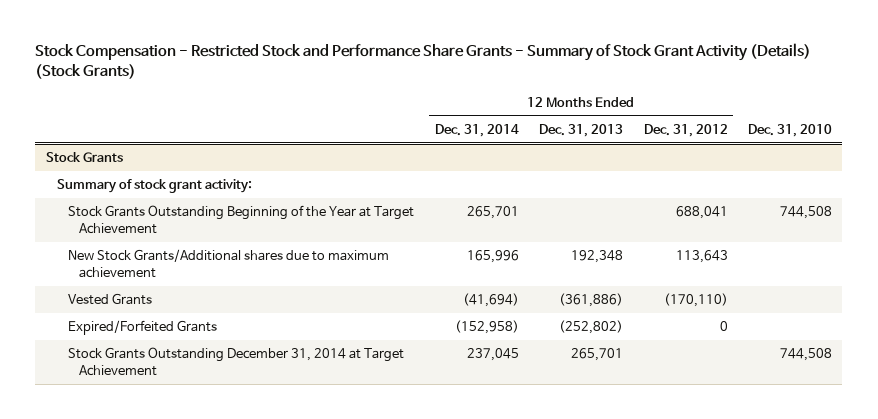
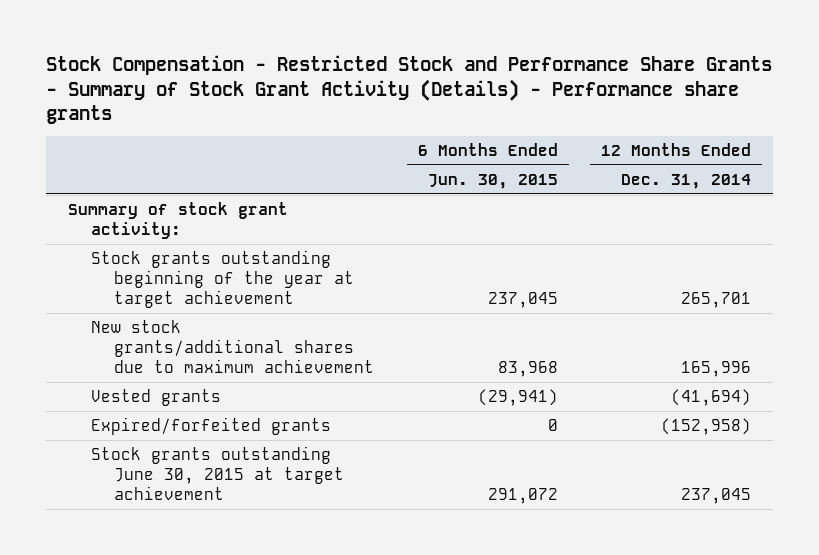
- Stock Compensation - Restricted Stock and Performance Share Grants - Summary of Stock Grant Activity (Details) (Stock Grants)
+ Stock Compensation - Restricted Stock and Performance Share Grants - Summary of Stock Grant Activity (Details) - Performance share grants
- | 12 Months Ended Dec. 31, 2014 | 12 Months Ended Dec. 31, 2013 | 12 Months Ended Dec. 31, 2012 | Dec. 31, 2010
+ | 6 Months Ended Jun. 30, 2015 | 12 Months Ended Dec. 31, 2014
- Stock Grants
- Stock Grants Outstanding Beginning of the Year at Target Achievement | 265,701 | | 688,041 | 744,508
- New Stock Grants/Additional shares due to maximum achievement | 165,996 | 192,348 | 113,643 |
- Vested Grants | (41,694) | (361,886) | (170,110) |
- Expired/Forfeited Grants | (152,958) | (252,802) | 0 |
- Stock Grants Outstanding December 31, 2014 at Target Achievement | 237,045 | 265,701 | | 744,508
+ Stock grants outstanding beginning of the year at target achievement | 237,045 | 265,701
+ New stock grants/additional shares due to maximum achievement | 83,968 | 165,996
+ Vested grants | (29,941) | (41,694)
+ Expired/forfeited grants | 0 | (152,958)
+ Stock grants outstanding June 30, 2015 at target achievement | 291,072 | 237,045

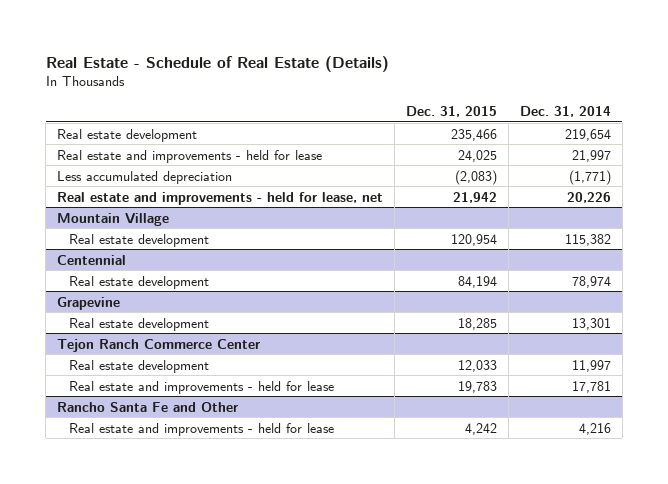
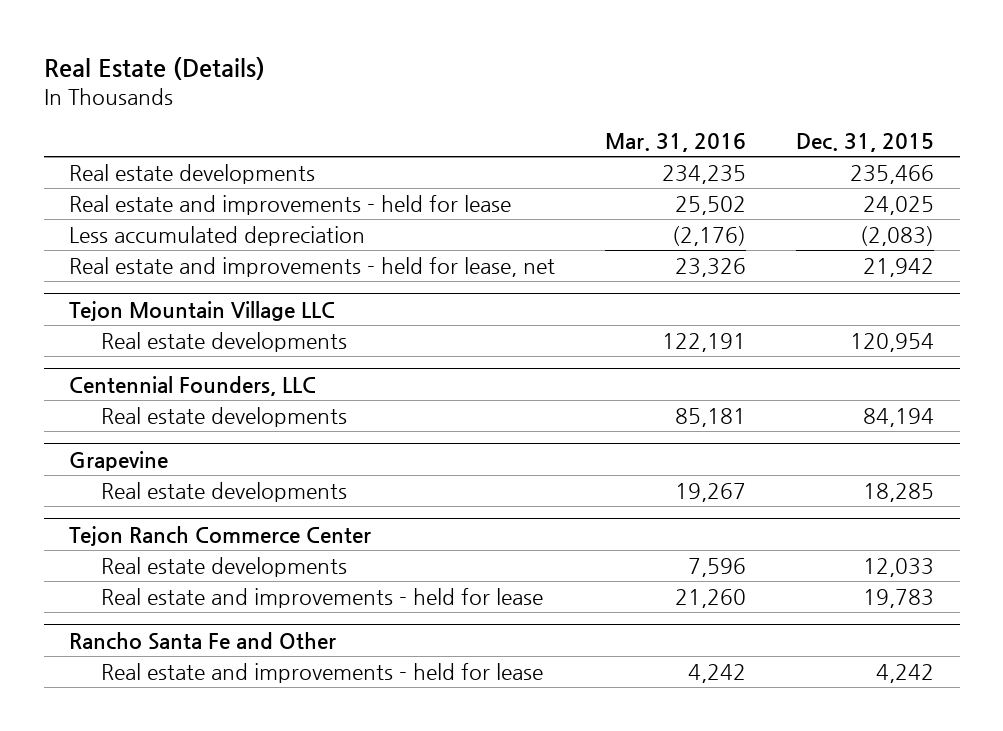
- Real Estate - Schedule of Real Estate (Details)
+ Real Estate (Details)
- | Dec. 31, 2015 | Dec. 31, 2014
+ | Mar. 31, 2016 | Dec. 31, 2015
- Real estate development | 235,466 | 219,654
+ Real estate developments | 234,235 | 235,466
- Mountain Village
- Real estate development | 120,954 | 115,382
- Centennial
- Real estate development | 84,194 | 78,974
+ Tejon Mountain Village LLC
+ Real estate developments | 122,191 | 120,954
+ Centennial Founders, LLC
+ Real estate developments | 85,181 | 84,194
@ Grapevine
- Real estate development | 18,285 | 13,301
+ Real estate developments | 19,267 | 18,285
@ Tejon Ranch Commerce Center
- Real estate development | 12,033 | 11,997
+ Real estate developments | 7,596 | 12,033

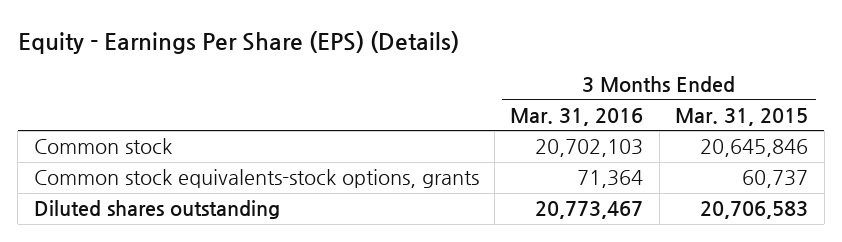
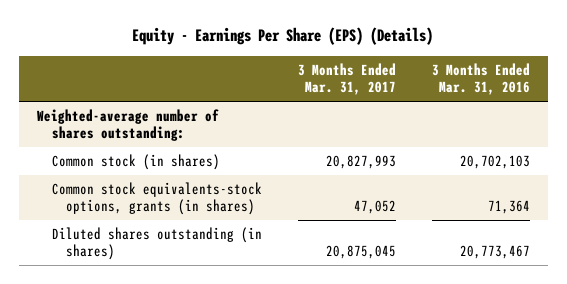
- | 3 Months Ended Mar. 31, 2016 | 3 Months Ended Mar. 31, 2015
+ | 3 Months Ended Mar. 31, 2017 | 3 Months Ended Mar. 31, 2016
- Common stock | 20,702,103 | 20,645,846
- Common stock equivalents-stock options, grants | 71,364 | 60,737
- Diluted shares outstanding | 20,773,467 | 20,706,583
+ Weighted-average number of shares outstanding:
+ Common stock (in shares) | 20,827,993 | 20,702,103
+ Common stock equivalents-stock options, grants (in shares) | 47,052 | 71,364
+ Diluted shares outstanding (in shares) | 20,875,045 | 20,773,467

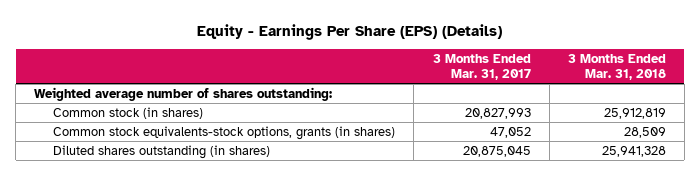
- | 3 Months Ended Mar. 31, 2017 | 3 Months Ended Mar. 31, 2016
+ | 3 Months Ended Mar. 31, 2017 | 3 Months Ended Mar. 31, 2018
- Weighted-average number of shares outstanding:
+ Weighted average number of shares outstanding:

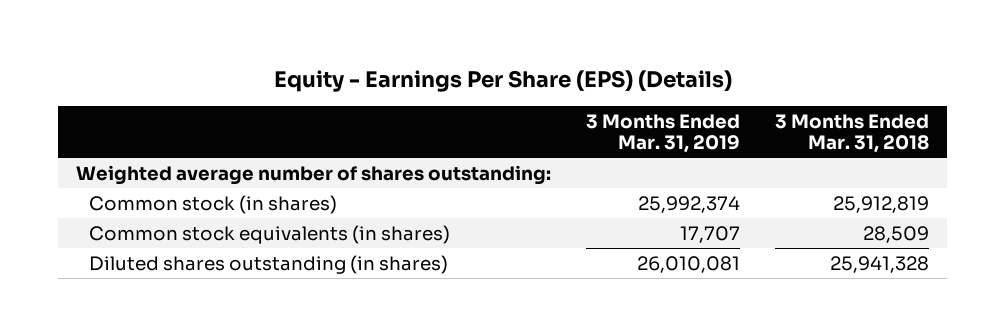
- | 3 Months Ended Mar. 31, 2017 | 3 Months Ended Mar. 31, 2018
+ | 3 Months Ended Mar. 31, 2019 | 3 Months Ended Mar. 31, 2018
- Common stock equivalents-stock options, grants (in shares) | 47,052 | 28,509
+ Common stock equivalents (in shares) | 17,707 | 28,509

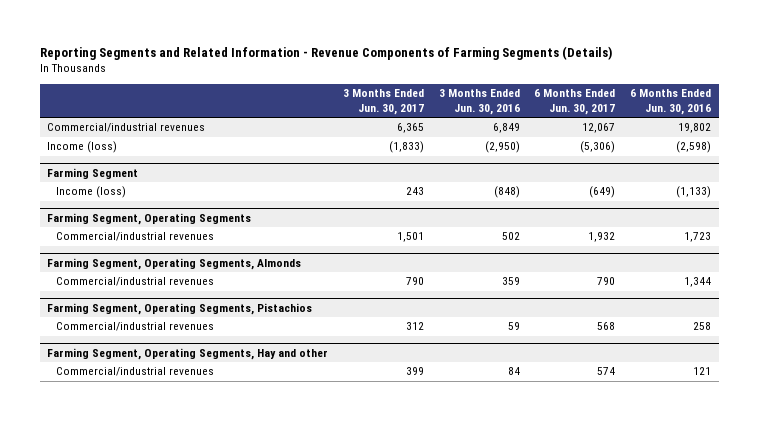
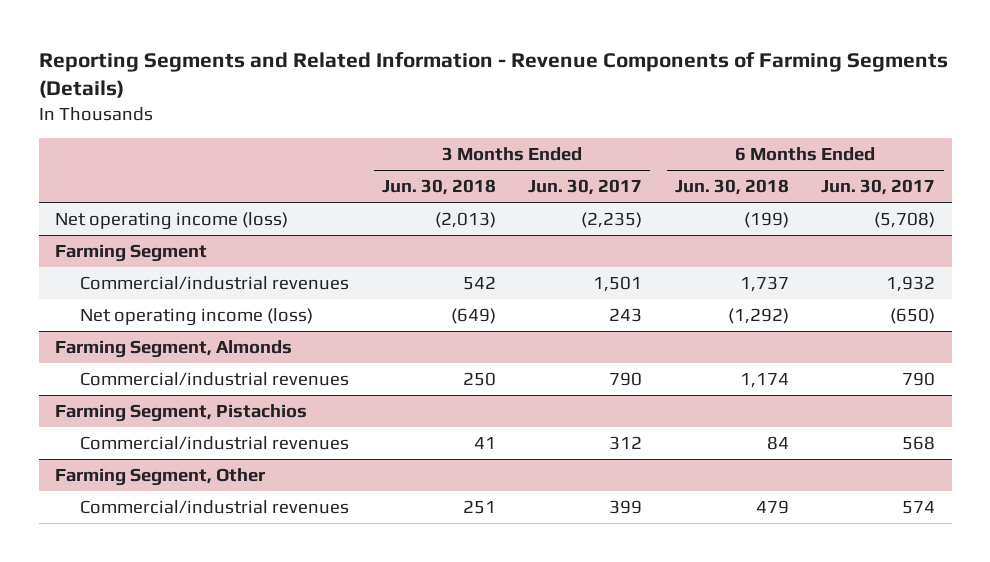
- | 3 Months Ended Jun. 30, 2017 | 3 Months Ended Jun. 30, 2016 | 6 Months Ended Jun. 30, 2017 | 6 Months Ended Jun. 30, 2016
+ | 3 Months Ended Jun. 30, 2018 | 3 Months Ended Jun. 30, 2017 | 6 Months Ended Jun. 30, 2018 | 6 Months Ended Jun. 30, 2017
- Commercial/industrial revenues | 6,365 | 6,849 | 12,067 | 19,802
- Income (loss) | (1,833) | (2,950) | (5,306) | (2,598)
+ Net operating income (loss) | (2,013) | (2,235) | (199) | (5,708)
@ Farming Segment
- Income (loss) | 243 | (848) | (649) | (1,133)
- Farming Segment, Operating Segments
- Farming Segment, Operating Segments, Almonds
@ Farming Segment
+ Net operating income (loss) | (649) | 243 | (1,292) | (650)
+ Farming Segment, Almonds
- Farming Segment, Operating Segments, Pistachios
+ Farming Segment, Pistachios
- Farming Segment, Operating Segments, Hay and other
+ Farming Segment, Other

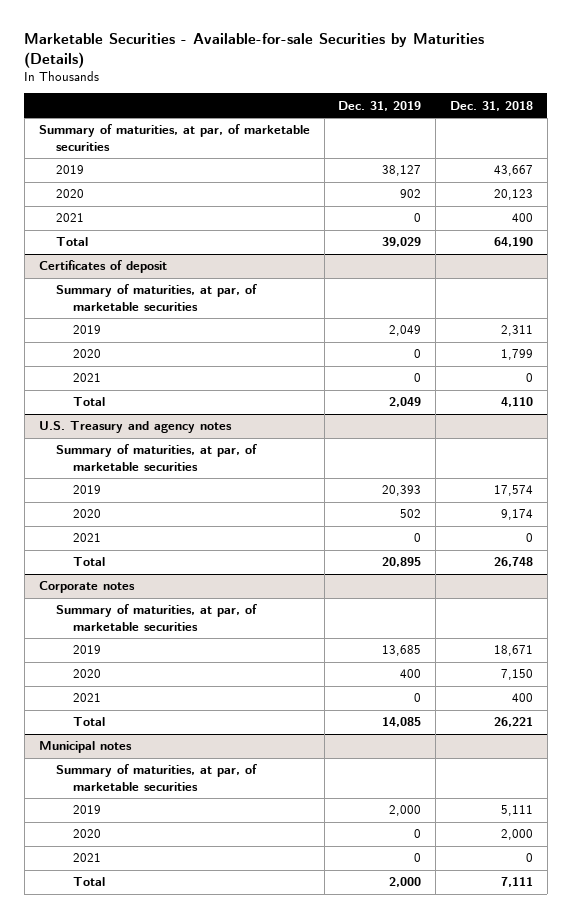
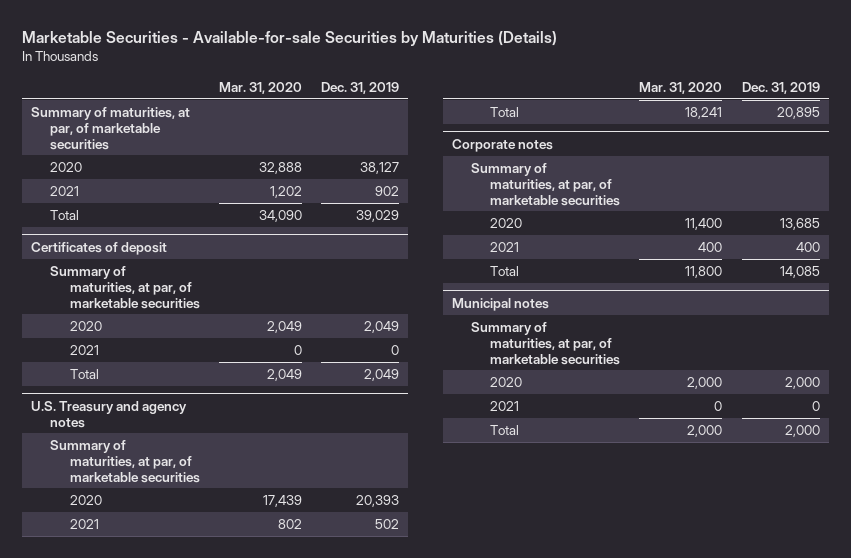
- | Dec. 31, 2019 | Dec. 31, 2018
+ | Mar. 31, 2020 | Dec. 31, 2019
- 2019 | 38,127 | 43,667
- 2020 | 902 | 20,123
- 2021 | 0 | 400
+ 2020 | 32,888 | 38,127
+ 2021 | 1,202 | 902
@ Certificates of deposit
- 2019 | 2,049 | 2,311
- 2020 | 0 | 1,799
+ 2020 | 2,049 | 2,049
@ U.S. Treasury and agency notes
- 2019 | 20,393 | 17,574
- 2020 | 502 | 9,174
- 2021 | 0 | 0
+ 2020 | 17,439 | 20,393
+ 2021 | 802 | 502
@ Corporate notes
- 2019 | 13,685 | 18,671
- 2020 | 400 | 7,150
- 2021 | 0 | 400
+ 2020 | 11,400 | 13,685
+ 2021 | 400 | 400
@ Municipal notes
- 2019 | 2,000 | 5,111
- 2020 | 0 | 2,000
+ 2020 | 2,000 | 2,000

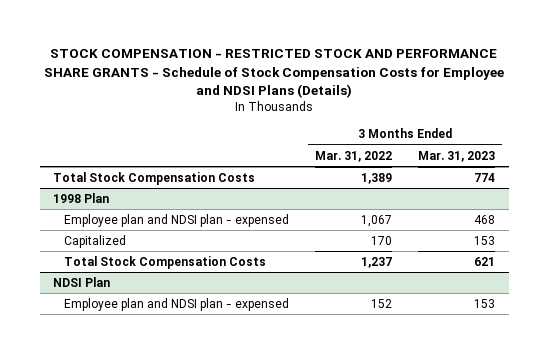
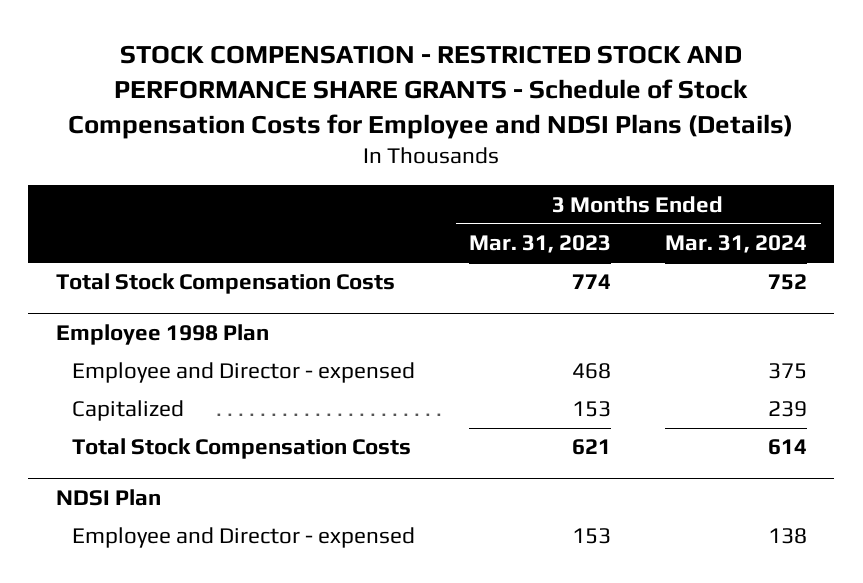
- | 3 Months Ended Mar. 31, 2022 | 3 Months Ended Mar. 31, 2023
+ | 3 Months Ended Mar. 31, 2023 | 3 Months Ended Mar. 31, 2024
- 1998 Plan
- Employee plan and NDSI plan - expensed | 1,067 | 468
+ Employee 1998 Plan
+ Employee and Director - expensed | 468 | 375
@ NDSI Plan
- Employee plan and NDSI plan - expensed | 152 | 153
+ Employee and Director - expensed | 153 | 138

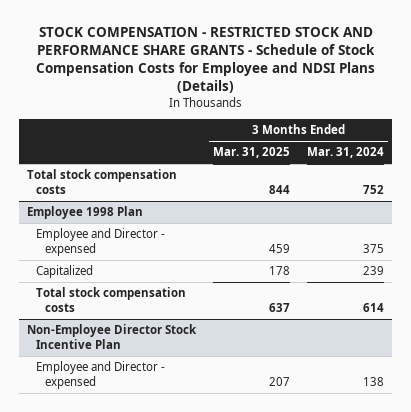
- | 3 Months Ended Mar. 31, 2023 | 3 Months Ended Mar. 31, 2024
+ | 3 Months Ended Mar. 31, 2025 | 3 Months Ended Mar. 31, 2024
- Total Stock Compensation Costs | 774 | 752
+ Total stock compensation costs | 844 | 752
@ Employee 1998 Plan
- Total Stock Compensation Costs | 621 | 614
- NDSI Plan
@ Employee 1998 Plan
+ Total stock compensation costs | 637 | 614
+ Non-Employee Director Stock Incentive Plan

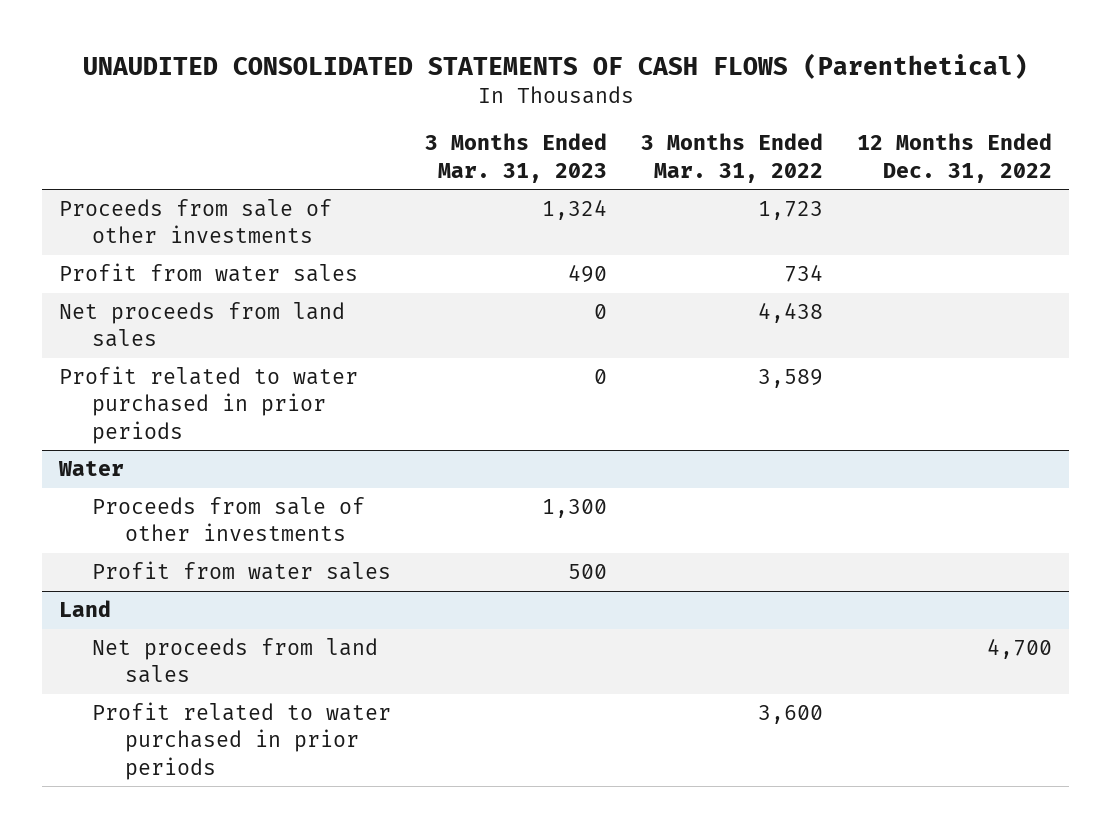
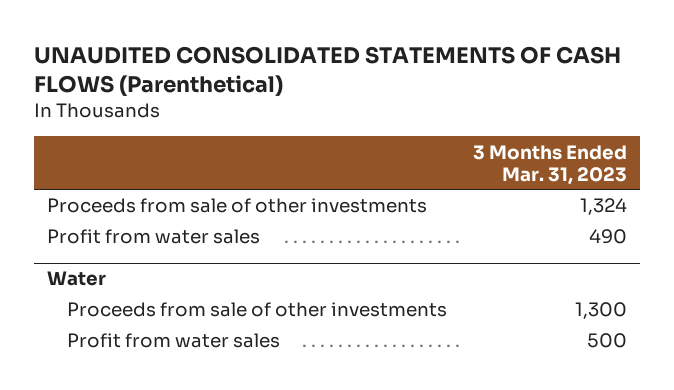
- | 3 Months Ended Mar. 31, 2023 | 3 Months Ended Mar. 31, 2022 | 12 Months Ended Dec. 31, 2022
+ | 3 Months Ended Mar. 31, 2023
- Net proceeds from land sales | 0 | 4,438 |
- Profit related to water purchased in prior periods | 0 | 3,589 |
- Land
- Net proceeds from land sales | | | 4,700
- Profit related to water purchased in prior periods | | 3,600 |

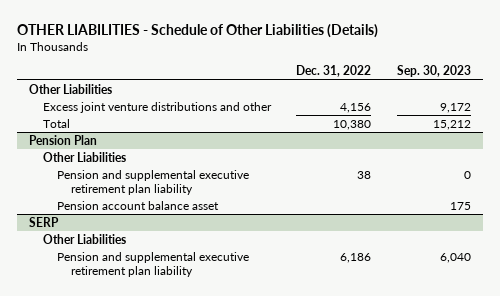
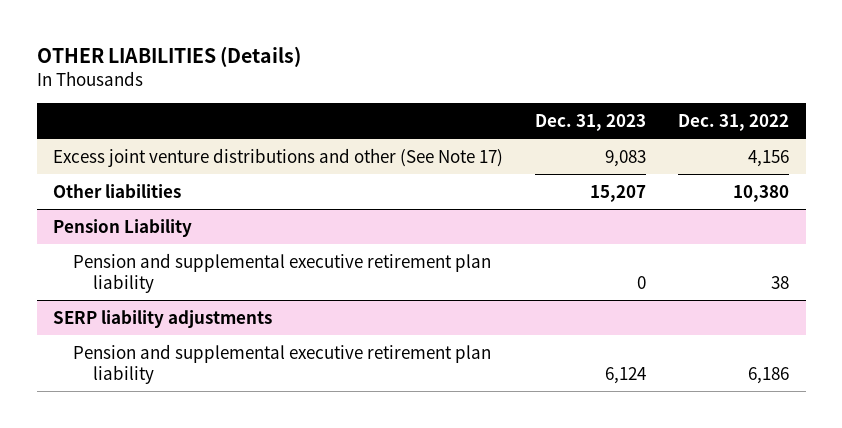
- OTHER LIABILITIES - Schedule of Other Liabilities (Details)
+ OTHER LIABILITIES (Details)
- | Dec. 31, 2022 | Sep. 30, 2023
+ | Dec. 31, 2023 | Dec. 31, 2022
- Other Liabilities
- Excess joint venture distributions and other | 4,156 | 9,172
- Total | 10,380 | 15,212
- Pension Plan
- Other Liabilities
+ Excess joint venture distributions and other (See Note 17) | 9,083 | 4,156
+ Other liabilities | 15,207 | 10,380
+ Pension Liability
- Pension account balance asset | | 175
- SERP
- Other Liabilities
+ SERP liability adjustments

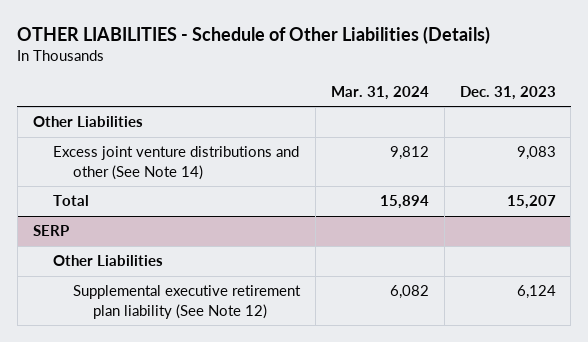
- OTHER LIABILITIES (Details)
+ OTHER LIABILITIES - Schedule of Other Liabilities (Details)
- | Dec. 31, 2023 | Dec. 31, 2022
+ | Mar. 31, 2024 | Dec. 31, 2023
- Excess joint venture distributions and other (See Note 17) | 9,083 | 4,156
- Other liabilities | 15,207 | 10,380
- Pension Liability
- Pension and supplemental executive retirement plan liability | 0 | 38
- SERP liability adjustments
- Pension and supplemental executive retirement plan liability | 6,124 | 6,186
+ Other Liabilities
+ Excess joint venture distributions and other (See Note 14) | 9,812 | 9,083
+ Total | 15,894 | 15,207
+ SERP
+ Other Liabilities
+ Supplemental executive retirement plan liability (See Note 12) | 6,082 | 6,124

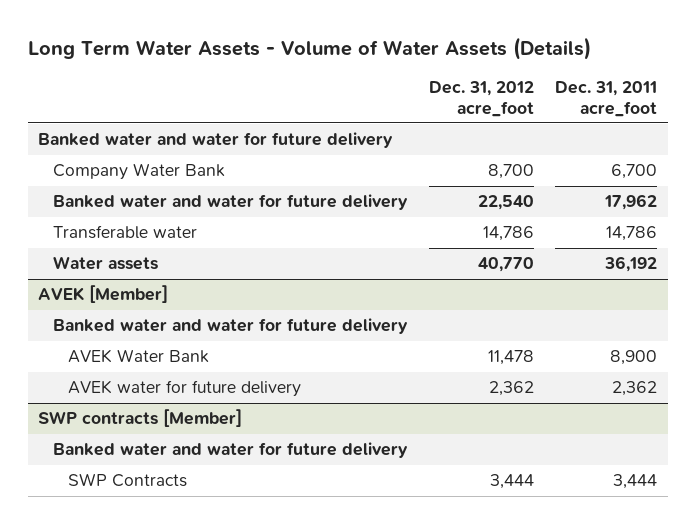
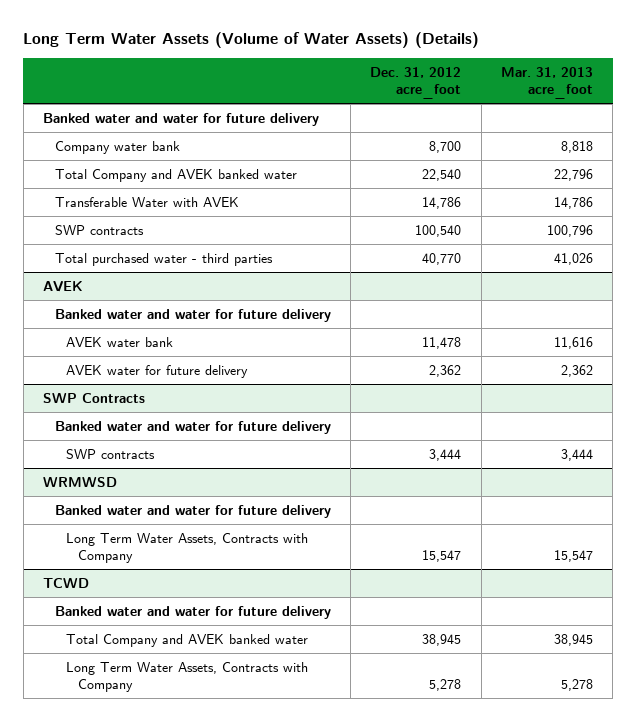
- Long Term Water Assets - Volume of Water Assets (Details)
+ Long Term Water Assets (Volume of Water Assets) (Details)
- | Dec. 31, 2012 acre_foot | Dec. 31, 2011 acre_foot
+ | Dec. 31, 2012 acre_foot | Mar. 31, 2013 acre_foot
- Company Water Bank | 8,700 | 6,700
- Banked water and water for future delivery | 22,540 | 17,962
- Transferable water | 14,786 | 14,786
- Water assets | 40,770 | 36,192
- AVEK [Member]
+ Company water bank | 8,700 | 8,818
+ Total Company and AVEK banked water | 22,540 | 22,796
+ Transferable Water with AVEK | 14,786 | 14,786
+ SWP contracts | 100,540 | 100,796
+ Total purchased water - third parties | 40,770 | 41,026
+ AVEK
- AVEK Water Bank | 11,478 | 8,900
+ AVEK water bank | 11,478 | 11,616
- SWP contracts [Member]
+ SWP Contracts
- SWP Contracts | 3,444 | 3,444
+ SWP contracts | 3,444 | 3,444
+ WRMWSD
+ Banked water and water for future delivery
+ Long Term Water Assets, Contracts with Company | 15,547 | 15,547
+ TCWD
+ Banked water and water for future delivery
+ Total Company and AVEK banked water | 38,945 | 38,945
+ Long Term Water Assets, Contracts with Company | 5,278 | 5,278

